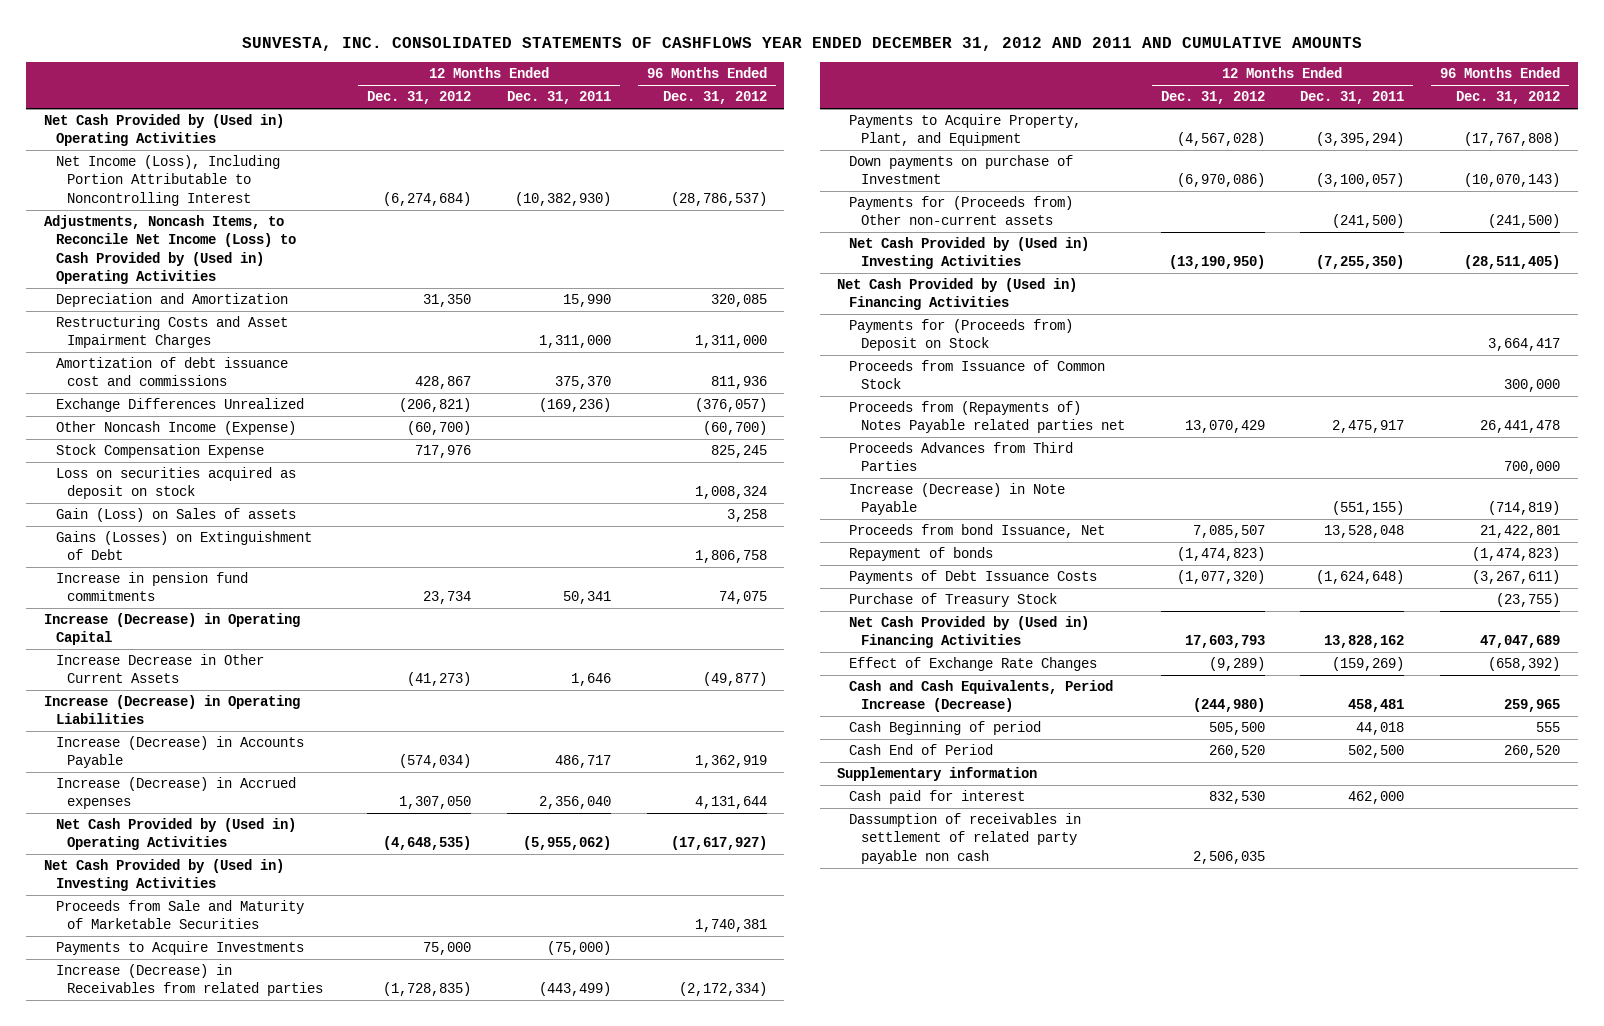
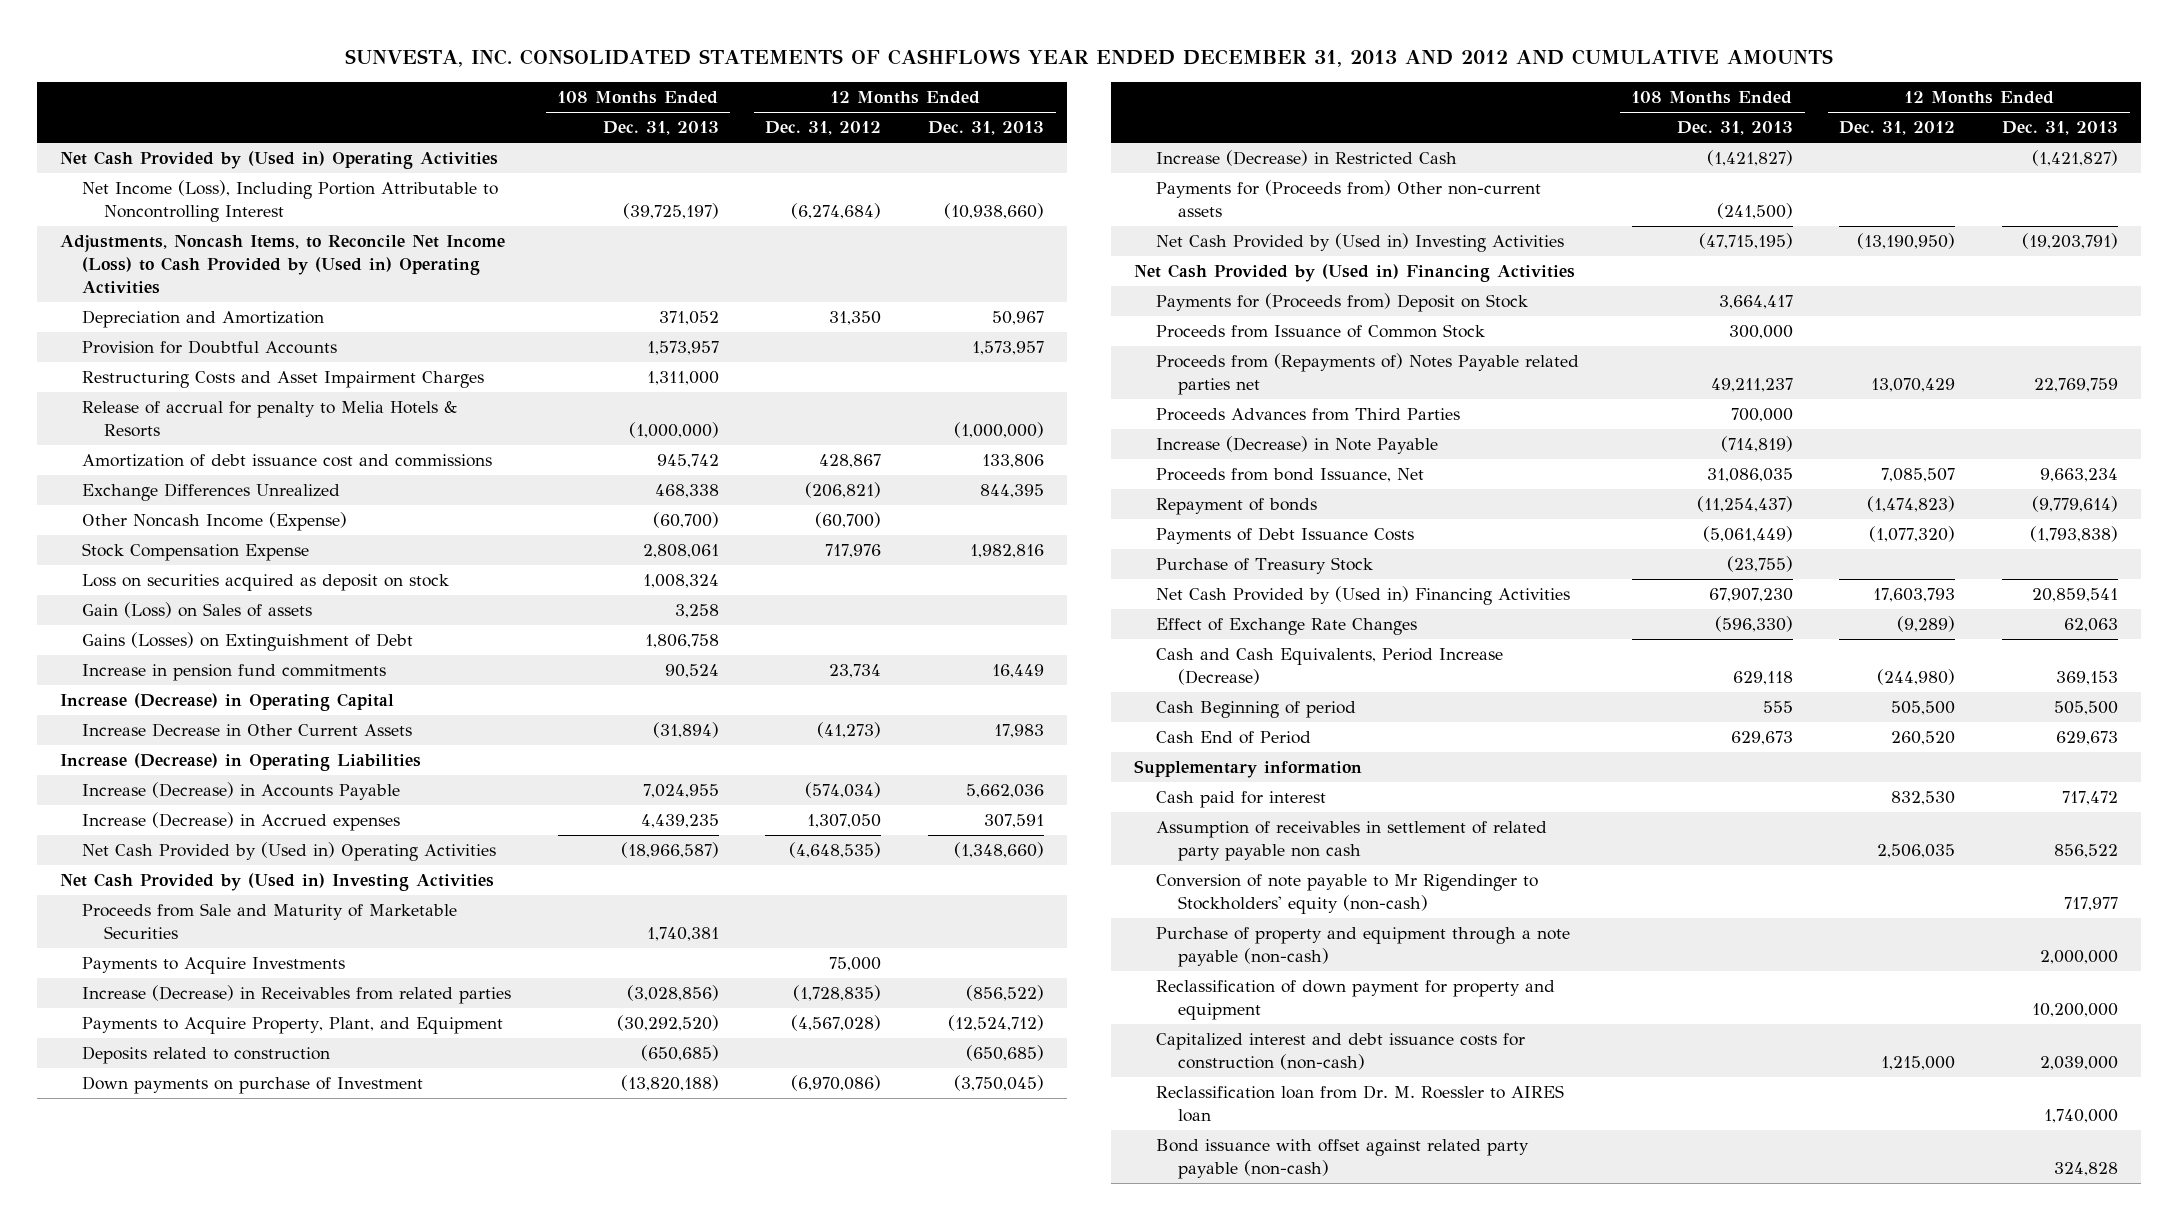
- SUNVESTA, INC. CONSOLIDATED STATEMENTS OF CASHFLOWS YEAR ENDED DECEMBER 31, 2012 AND 2011 AND CUMULATIVE AMOUNTS
+ SUNVESTA, INC. CONSOLIDATED STATEMENTS OF CASHFLOWS YEAR ENDED DECEMBER 31, 2013 AND 2012 AND CUMULATIVE AMOUNTS
- | 12 Months Ended Dec. 31, 2012 | 12 Months Ended Dec. 31, 2011 | 96 Months Ended Dec. 31, 2012
+ | 108 Months Ended Dec. 31, 2013 | 12 Months Ended Dec. 31, 2012 | 12 Months Ended Dec. 31, 2013
+ Provision for Doubtful Accounts | 1,573,957 | | 1,573,957
+ Release of accrual for penalty to Melia Hotels & Resorts | (1,000,000) | | (1,000,000)
+ Deposits related to construction | (650,685) | | (650,685)
+ Increase (Decrease) in Restricted Cash | (1,421,827) | | (1,421,827)
- Dassumption of receivables in settlement of related party payable non cash | 2,506,035 | |
+ Assumption of receivables in settlement of related party payable non cash | | 2,506,035 | 856,522
+ Conversion of note payable to Mr Rigendinger to Stockholders' equity (non-cash) | | | 717,977
+ Purchase of property and equipment through a note payable (non-cash) | | | 2,000,000
+ Reclassification of down payment for property and equipment | | | 10,200,000
+ Capitalized interest and debt issuance costs for construction (non-cash) | | 1,215,000 | 2,039,000
+ Reclassification loan from Dr. M. Roessler to AIRES loan | | | 1,740,000
+ Bond issuance with offset against related party payable (non-cash) | | | 324,828

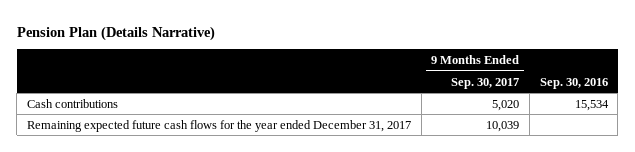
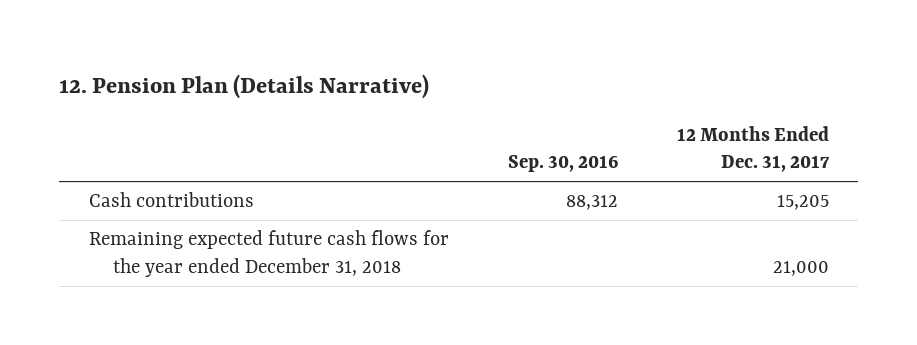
- Pension Plan (Details Narrative)
+ 12. Pension Plan (Details Narrative)
- | 9 Months Ended Sep. 30, 2017 | Sep. 30, 2016
+ | Sep. 30, 2016 | 12 Months Ended Dec. 31, 2017
- Cash contributions | 5,020 | 15,534
- Remaining expected future cash flows for the year ended December 31, 2017 | 10,039 |
+ Cash contributions | 88,312 | 15,205
+ Remaining expected future cash flows for the year ended December 31, 2018 | | 21,000

